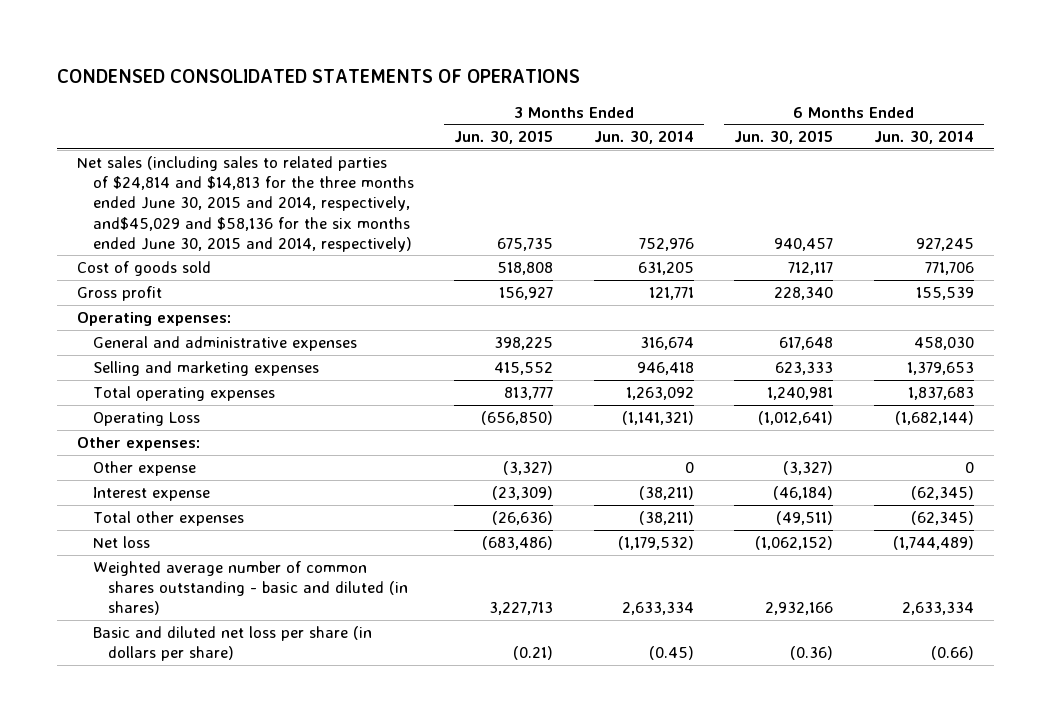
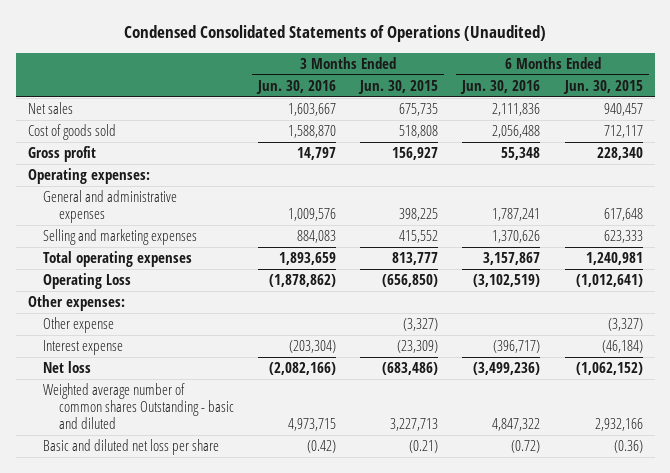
- CONDENSED CONSOLIDATED STATEMENTS OF OPERATIONS
+ Condensed Consolidated Statements of Operations (Unaudited)
- | 3 Months Ended Jun. 30, 2015 | 3 Months Ended Jun. 30, 2014 | 6 Months Ended Jun. 30, 2015 | 6 Months Ended Jun. 30, 2014
+ | 3 Months Ended Jun. 30, 2016 | 3 Months Ended Jun. 30, 2015 | 6 Months Ended Jun. 30, 2016 | 6 Months Ended Jun. 30, 2015
- Net sales (including sales to related parties of $24,814 and $14,813 for the three months ended June 30, 2015 and 2014, respectively, and$45,029 and $58,136 for the six months ended June 30, 2015 and 2014, respectively) | 675,735 | 752,976 | 940,457 | 927,245
+ Net sales | 1,603,667 | 675,735 | 2,111,836 | 940,457
- Total other expenses | (26,636) | (38,211) | (49,511) | (62,345)
- Weighted average number of common shares outstanding - basic and diluted (in shares) | 3,227,713 | 2,633,334 | 2,932,166 | 2,633,334
- Basic and diluted net loss per share (in dollars per share) | (0.21) | (0.45) | (0.36) | (0.66)
+ Weighted average number of common shares Outstanding - basic and diluted | 4,973,715 | 3,227,713 | 4,847,322 | 2,932,166
+ Basic and diluted net loss per share | (0.42) | (0.21) | (0.72) | (0.36)

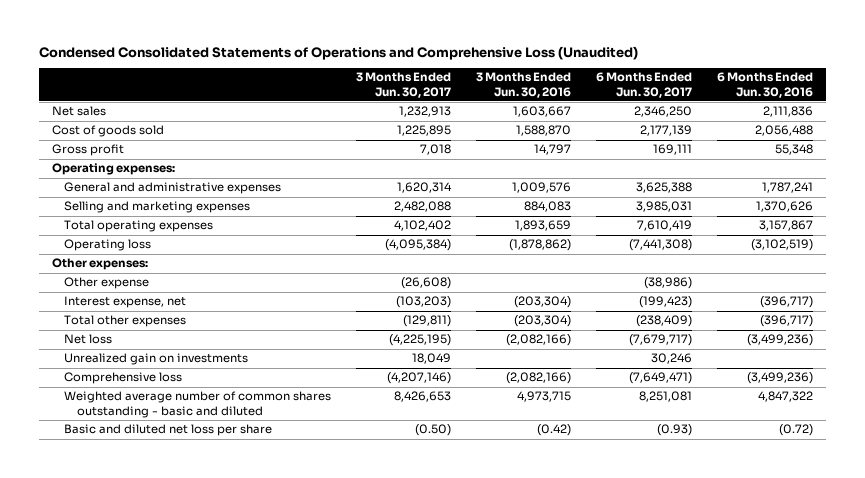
- Condensed Consolidated Statements of Operations (Unaudited)
+ Condensed Consolidated Statements of Operations and Comprehensive Loss (Unaudited)
- | 3 Months Ended Jun. 30, 2016 | 3 Months Ended Jun. 30, 2015 | 6 Months Ended Jun. 30, 2016 | 6 Months Ended Jun. 30, 2015
+ | 3 Months Ended Jun. 30, 2017 | 3 Months Ended Jun. 30, 2016 | 6 Months Ended Jun. 30, 2017 | 6 Months Ended Jun. 30, 2016
- Operating Loss | (1,878,862) | (656,850) | (3,102,519) | (1,012,641)
+ Operating loss | (4,095,384) | (1,878,862) | (7,441,308) | (3,102,519)
- Interest expense | (203,304) | (23,309) | (396,717) | (46,184)
+ Interest expense, net | (103,203) | (203,304) | (199,423) | (396,717)
+ Total other expenses | (129,811) | (203,304) | (238,409) | (396,717)
- Weighted average number of common shares Outstanding - basic and diluted | 4,973,715 | 3,227,713 | 4,847,322 | 2,932,166
+ Unrealized gain on investments | 18,049 | | 30,246 |
+ Comprehensive loss | (4,207,146) | (2,082,166) | (7,649,471) | (3,499,236)
+ Weighted average number of common shares outstanding - basic and diluted | 8,426,653 | 4,973,715 | 8,251,081 | 4,847,322

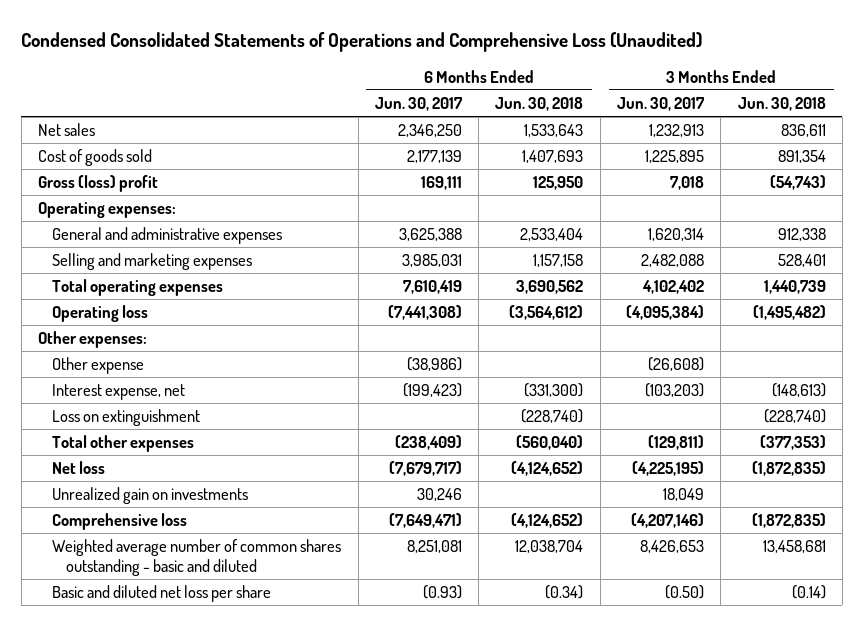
- | 3 Months Ended Jun. 30, 2017 | 3 Months Ended Jun. 30, 2016 | 6 Months Ended Jun. 30, 2017 | 6 Months Ended Jun. 30, 2016
+ | 6 Months Ended Jun. 30, 2017 | 6 Months Ended Jun. 30, 2018 | 3 Months Ended Jun. 30, 2017 | 3 Months Ended Jun. 30, 2018
- Gross profit | 7,018 | 14,797 | 169,111 | 55,348
+ Gross (loss) profit | 169,111 | 125,950 | 7,018 | (54,743)
+ Loss on extinguishment | | (228,740) | | (228,740)

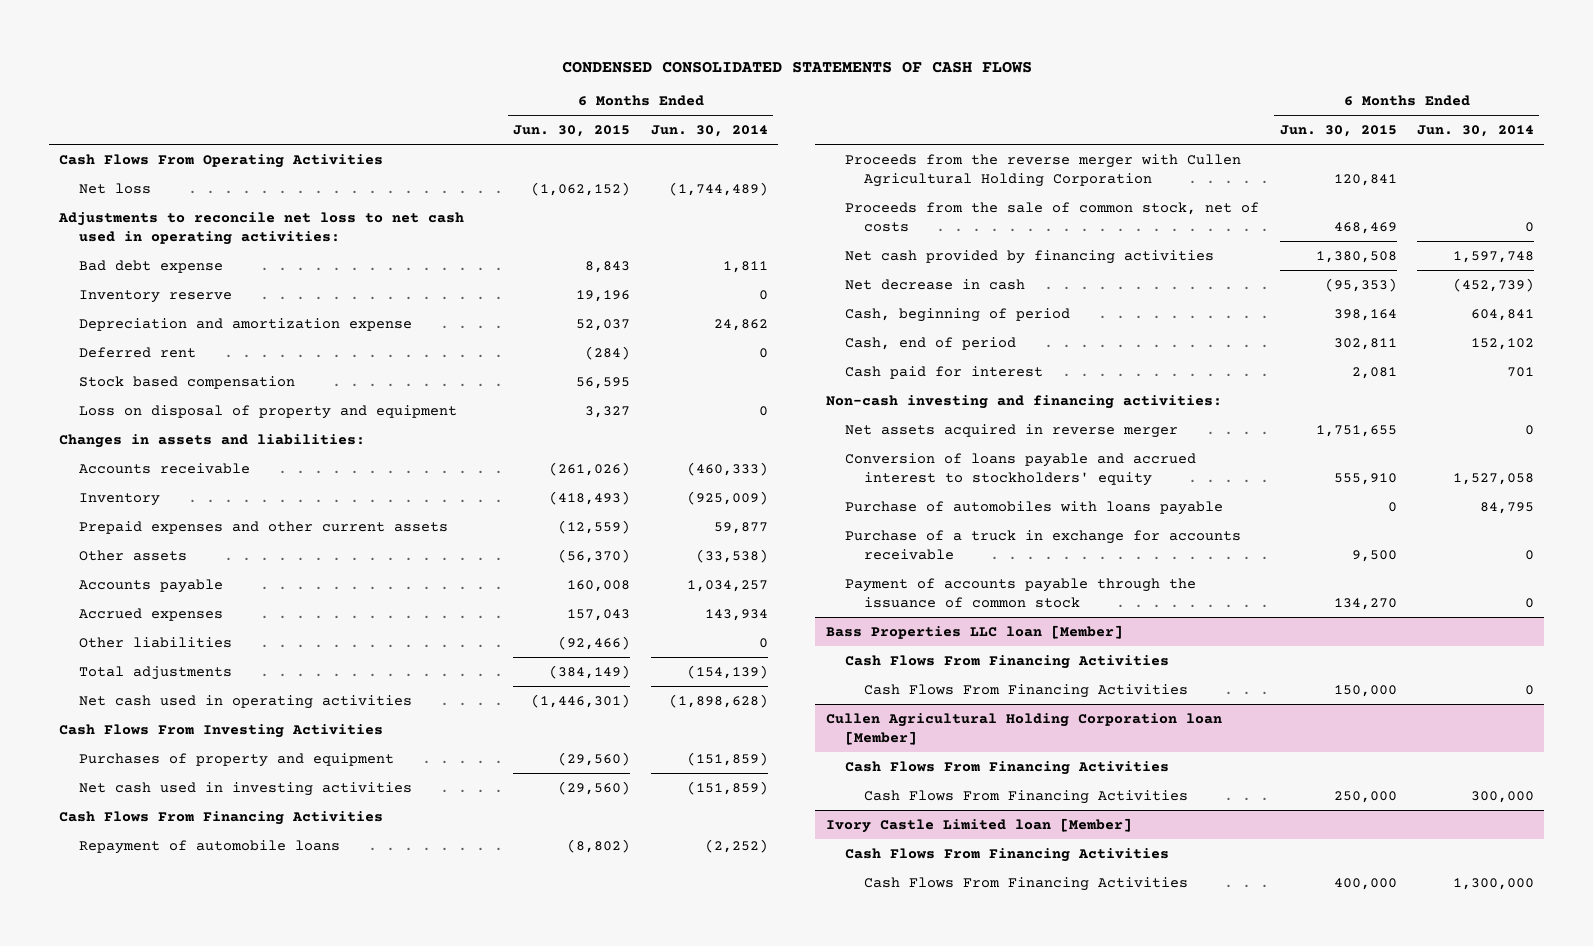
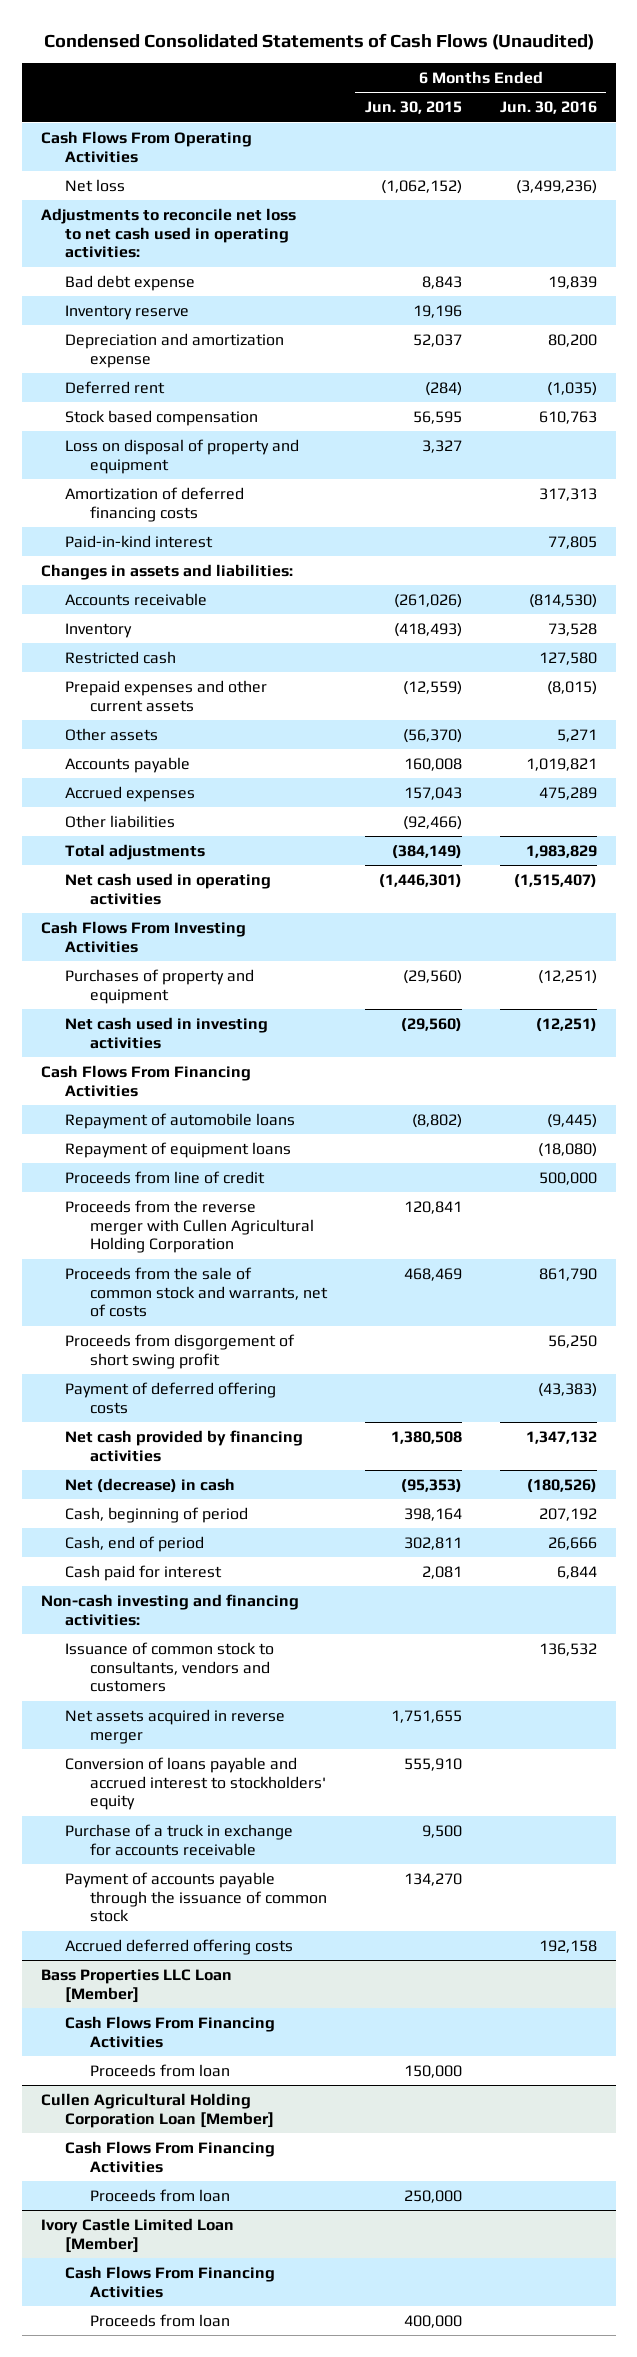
- CONDENSED CONSOLIDATED STATEMENTS OF CASH FLOWS
+ Condensed Consolidated Statements of Cash Flows (Unaudited)
- | 6 Months Ended Jun. 30, 2015 | 6 Months Ended Jun. 30, 2014
+ | 6 Months Ended Jun. 30, 2015 | 6 Months Ended Jun. 30, 2016
+ Amortization of deferred financing costs | | 317,313
+ Paid-in-kind interest | | 77,805
+ Restricted cash | | 127,580
+ Repayment of equipment loans | | (18,080)
+ Proceeds from line of credit | | 500,000
- Proceeds from the sale of common stock, net of costs | 468,469 | 0
+ Proceeds from the sale of common stock and warrants, net of costs | 468,469 | 861,790
+ Proceeds from disgorgement of short swing profit | | 56,250
+ Payment of deferred offering costs | | (43,383)
- Net decrease in cash | (95,353) | (452,739)
+ Net (decrease) in cash | (95,353) | (180,526)
+ Issuance of common stock to consultants, vendors and customers | | 136,532
- Purchase of automobiles with loans payable | 0 | 84,795
- Bass Properties LLC loan [Member]
+ Accrued deferred offering costs | | 192,158
+ Bass Properties LLC Loan [Member]
- Cash Flows From Financing Activities | 150,000 | 0
- Cullen Agricultural Holding Corporation loan [Member]
+ Proceeds from loan | 150,000 |
+ Cullen Agricultural Holding Corporation Loan [Member]
- Cash Flows From Financing Activities | 250,000 | 300,000
- Ivory Castle Limited loan [Member]
+ Proceeds from loan | 250,000 |
+ Ivory Castle Limited Loan [Member]
- Cash Flows From Financing Activities | 400,000 | 1,300,000
+ Proceeds from loan | 400,000 |

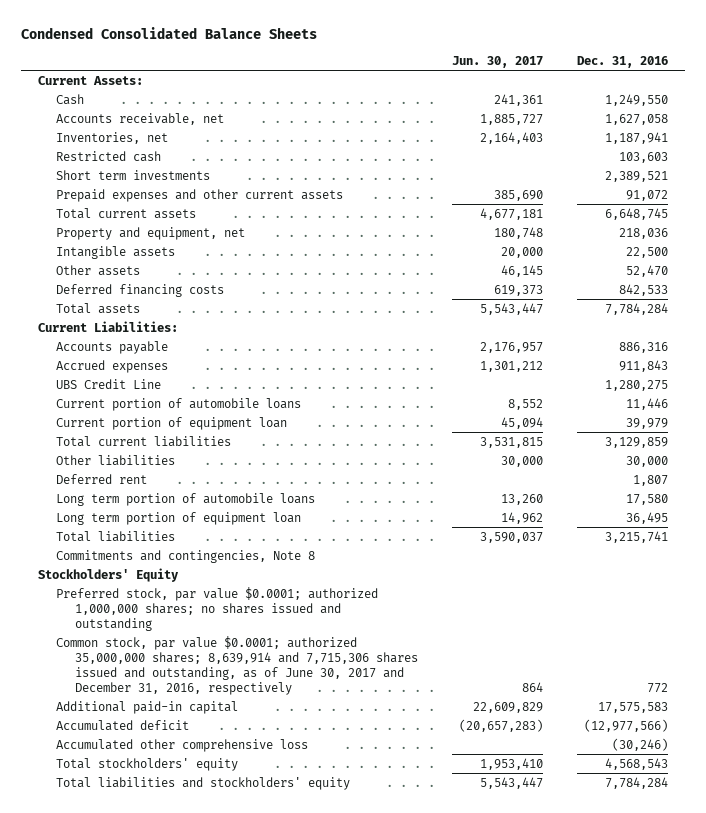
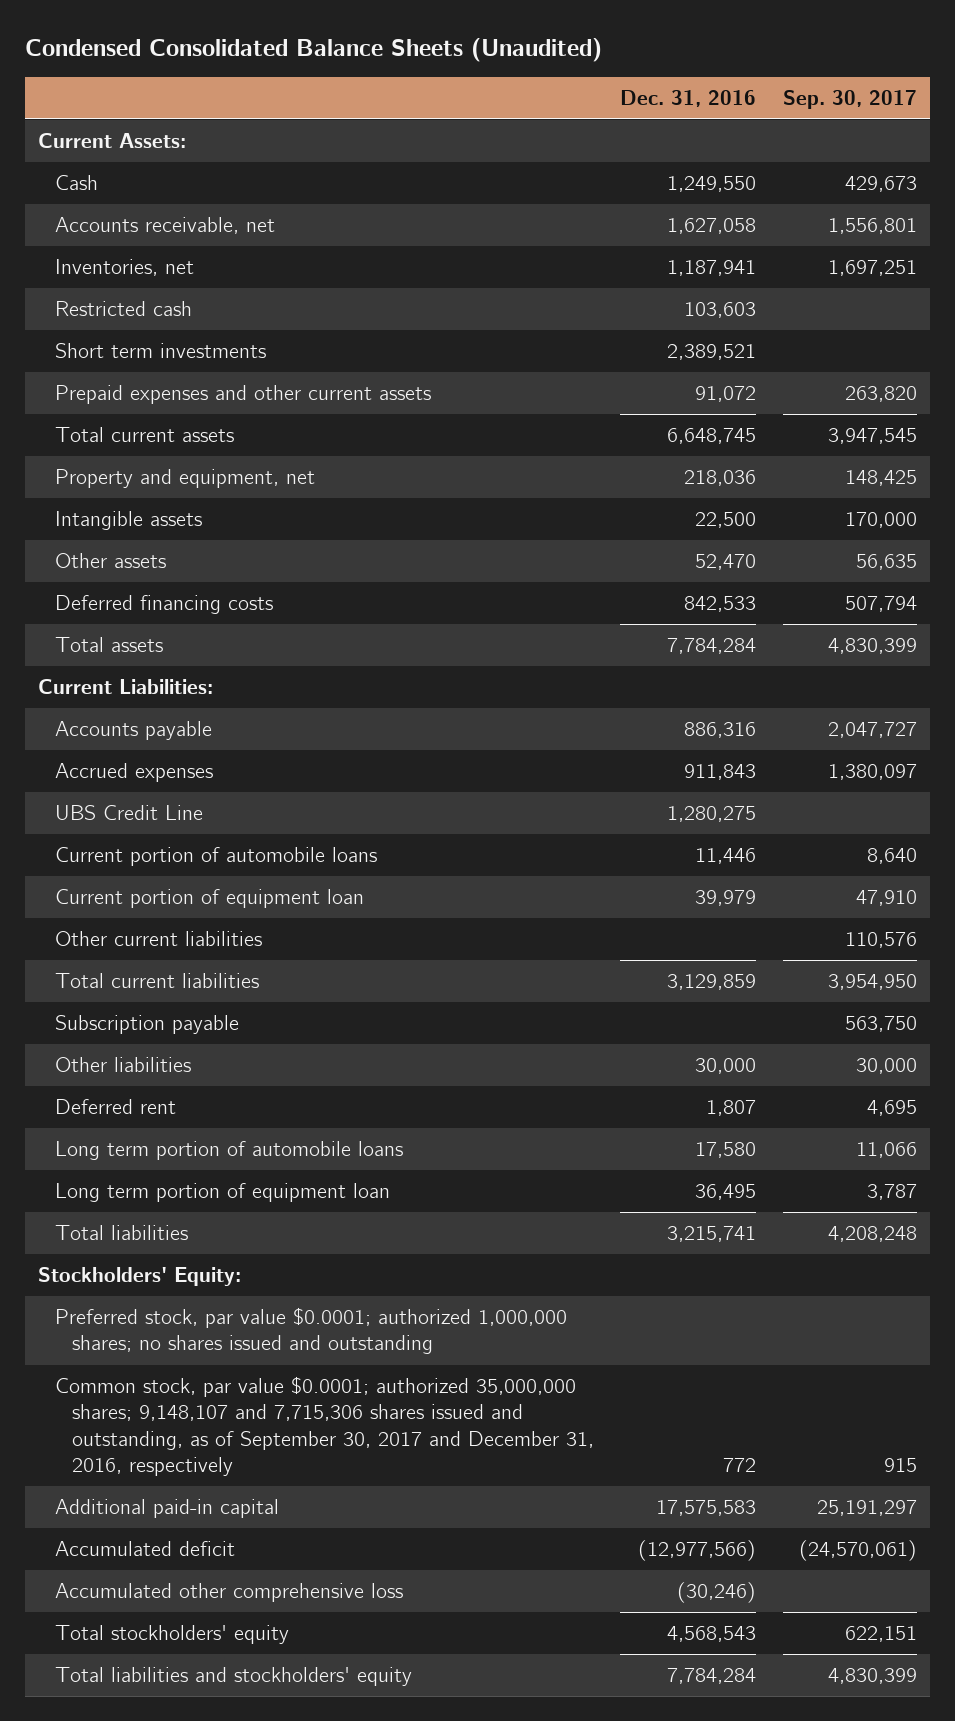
- Condensed Consolidated Balance Sheets
+ Condensed Consolidated Balance Sheets (Unaudited)
- | Jun. 30, 2017 | Dec. 31, 2016
+ | Dec. 31, 2016 | Sep. 30, 2017
+ Other current liabilities | | 110,576
+ Subscription payable | | 563,750
- Commitments and contingencies, Note 8
- Stockholders' Equity
+ Stockholders' Equity:
- Common stock, par value $0.0001; authorized 35,000,000 shares; 8,639,914 and 7,715,306 shares issued and outstanding, as of June 30, 2017 and December 31, 2016, respectively | 864 | 772
+ Common stock, par value $0.0001; authorized 35,000,000 shares; 9,148,107 and 7,715,306 shares issued and outstanding, as of September 30, 2017 and December 31, 2016, respectively | 772 | 915

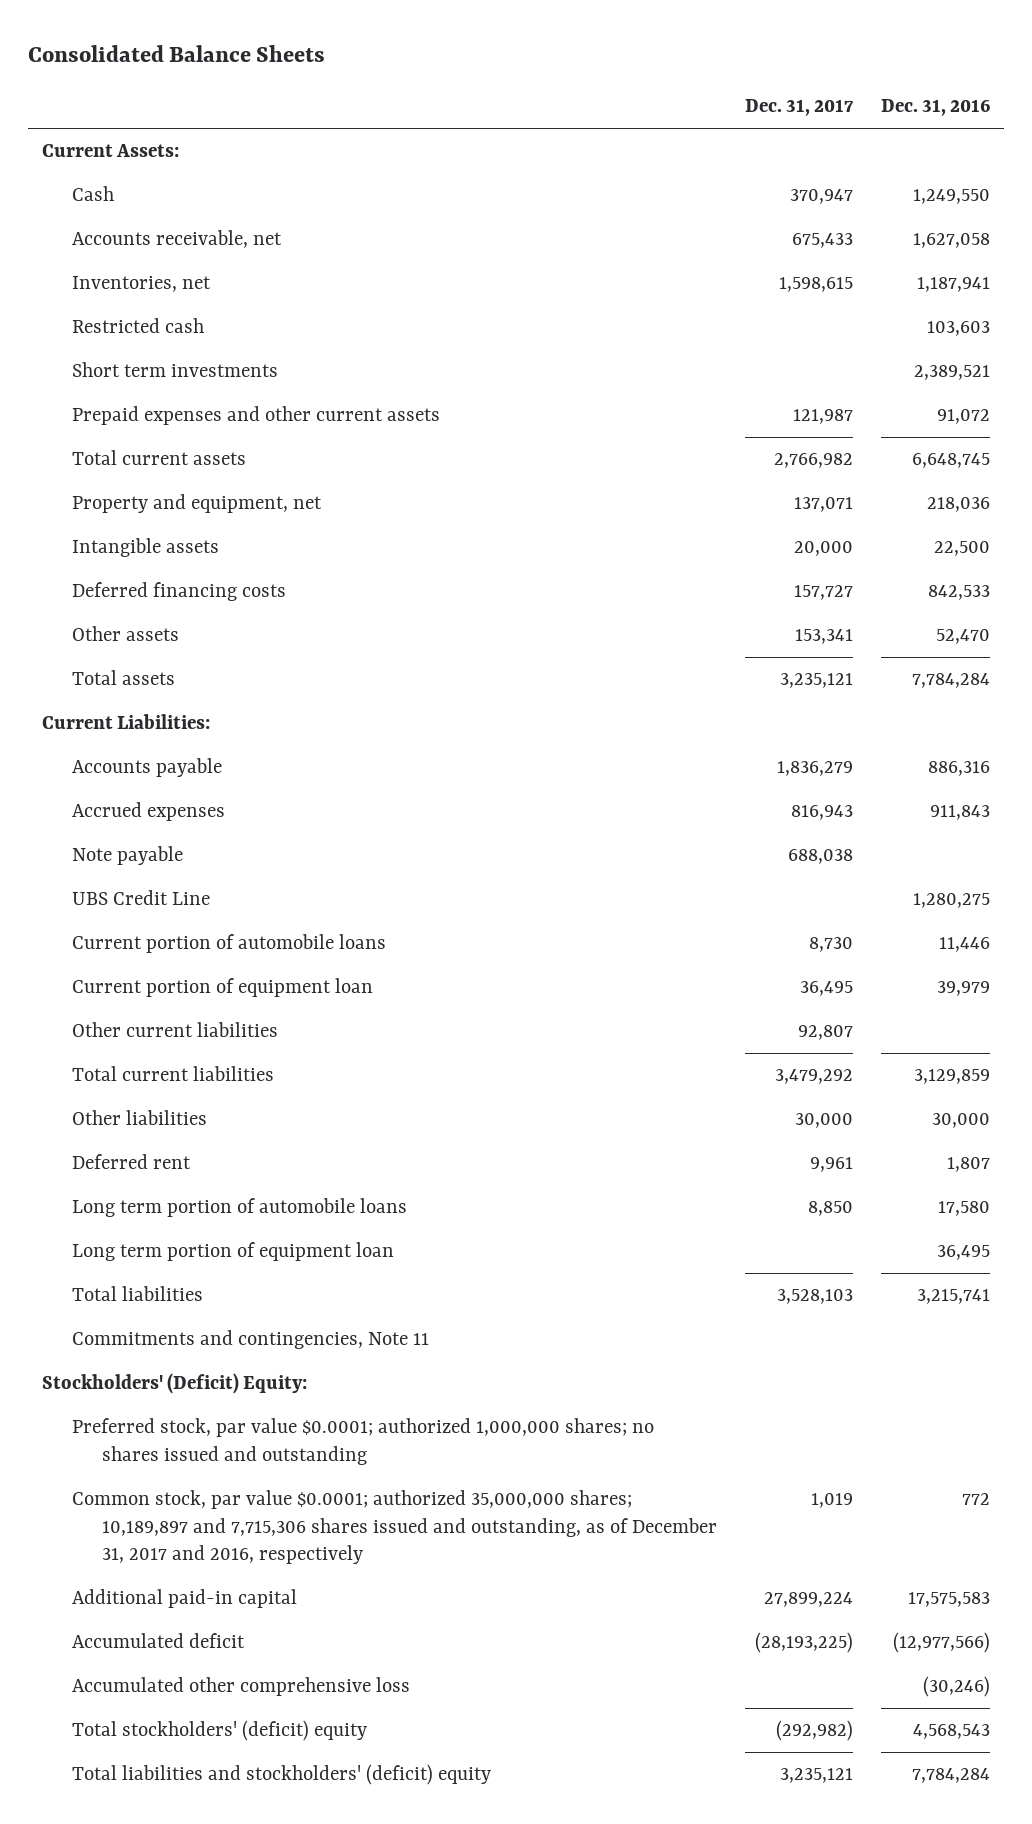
- Condensed Consolidated Balance Sheets (Unaudited)
+ Consolidated Balance Sheets
- | Dec. 31, 2016 | Sep. 30, 2017
+ | Dec. 31, 2017 | Dec. 31, 2016
moved down: Other assets | 153,341 | 52,470
+ Note payable | 688,038 |
- Subscription payable | | 563,750
- Stockholders' Equity:
+ Commitments and contingencies, Note 11
+ Stockholders' (Deficit) Equity:
- Common stock, par value $0.0001; authorized 35,000,000 shares; 9,148,107 and 7,715,306 shares issued and outstanding, as of September 30, 2017 and December 31, 2016, respectively | 772 | 915
+ Common stock, par value $0.0001; authorized 35,000,000 shares; 10,189,897 and 7,715,306 shares issued and outstanding, as of December 31, 2017 and 2016, respectively | 1,019 | 772
- Total stockholders' equity | 4,568,543 | 622,151
- Total liabilities and stockholders' equity | 7,784,284 | 4,830,399
+ Total stockholders' (deficit) equity | (292,982) | 4,568,543
+ Total liabilities and stockholders' (deficit) equity | 3,235,121 | 7,784,284

